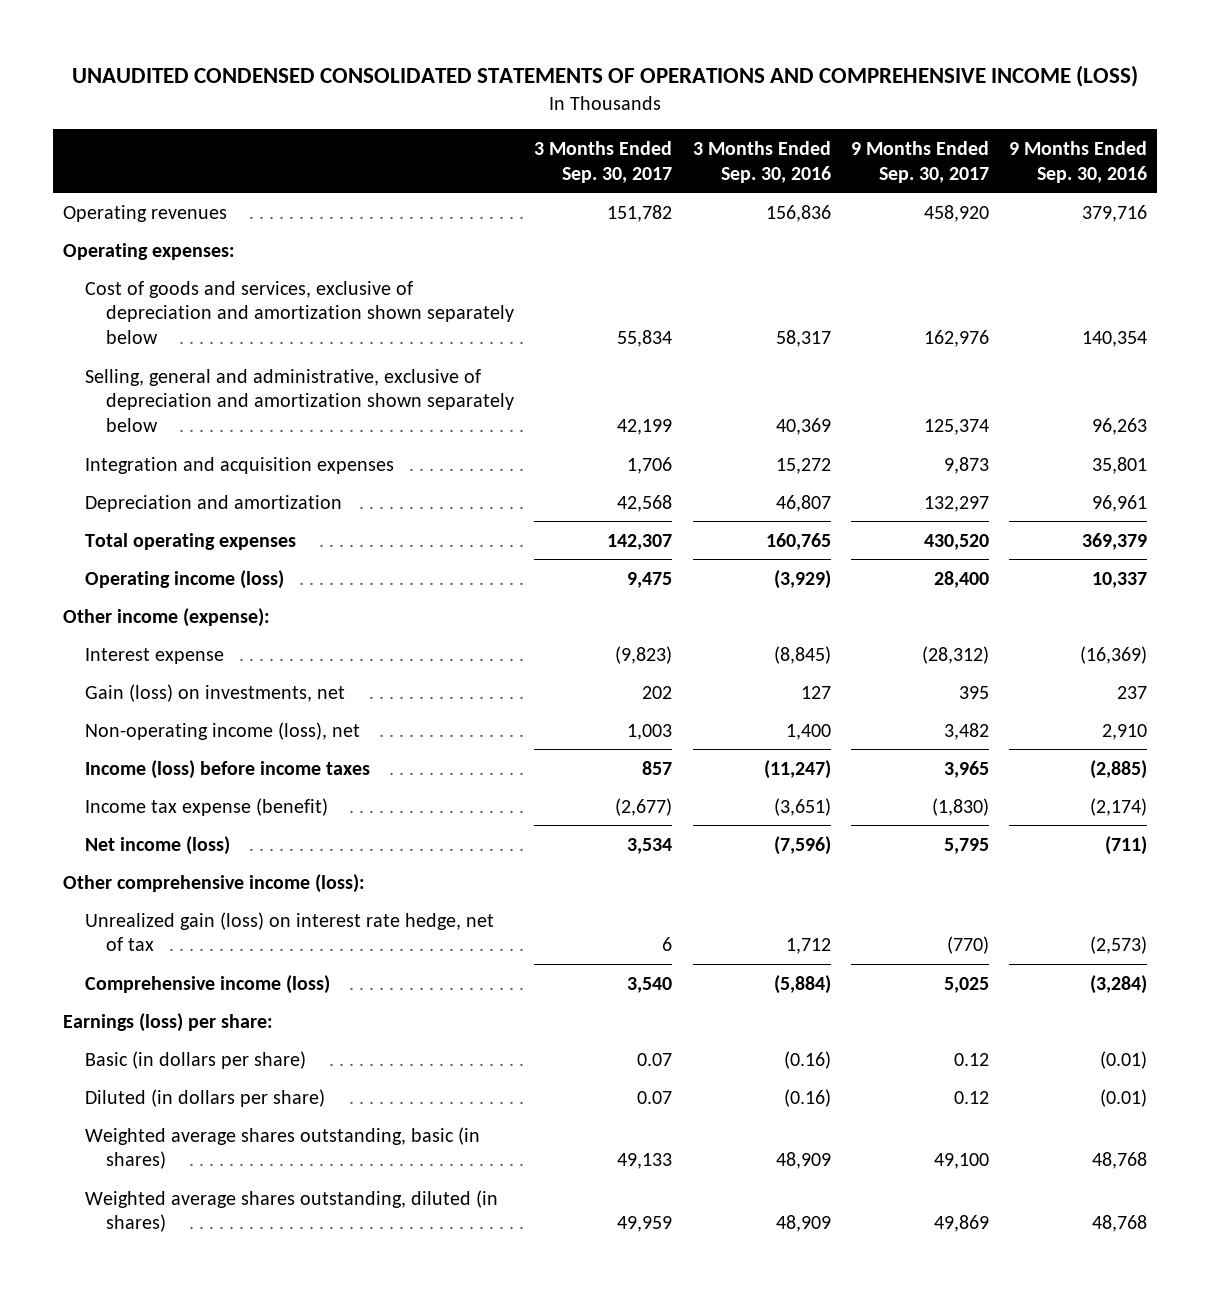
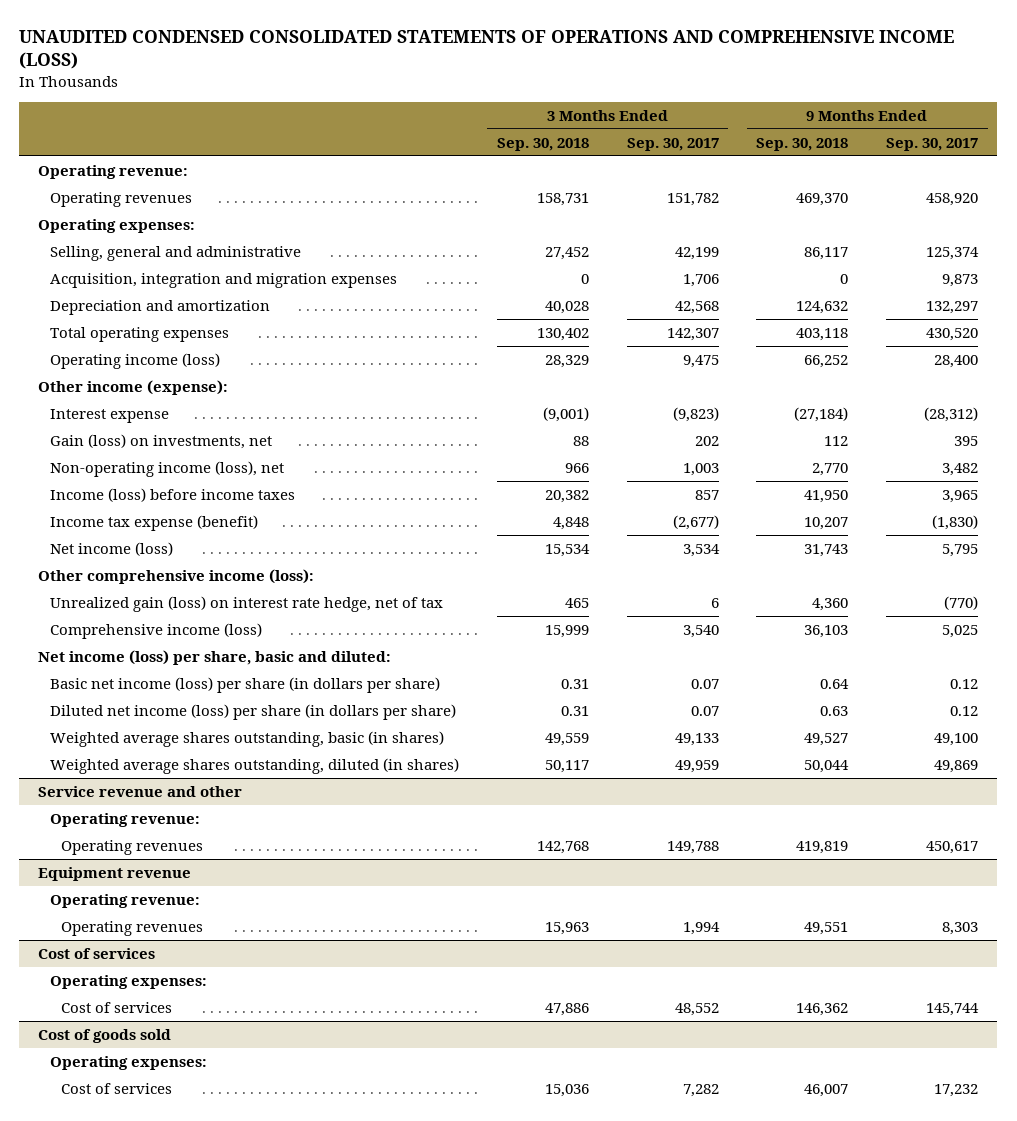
- | 3 Months Ended Sep. 30, 2017 | 3 Months Ended Sep. 30, 2016 | 9 Months Ended Sep. 30, 2017 | 9 Months Ended Sep. 30, 2016
+ | 3 Months Ended Sep. 30, 2018 | 3 Months Ended Sep. 30, 2017 | 9 Months Ended Sep. 30, 2018 | 9 Months Ended Sep. 30, 2017
+ Operating revenue:
- Cost of goods and services, exclusive of depreciation and amortization shown separately below | 55,834 | 58,317 | 162,976 | 140,354
- Selling, general and administrative, exclusive of depreciation and amortization shown separately below | 42,199 | 40,369 | 125,374 | 96,263
- Integration and acquisition expenses | 1,706 | 15,272 | 9,873 | 35,801
+ Selling, general and administrative | 27,452 | 42,199 | 86,117 | 125,374
+ Acquisition, integration and migration expenses | 0 | 1,706 | 0 | 9,873
- Earnings (loss) per share:
- Basic (in dollars per share) | 0.07 | (0.16) | 0.12 | (0.01)
- Diluted (in dollars per share) | 0.07 | (0.16) | 0.12 | (0.01)
+ Net income (loss) per share, basic and diluted:
+ Basic net income (loss) per share (in dollars per share) | 0.31 | 0.07 | 0.64 | 0.12
+ Diluted net income (loss) per share (in dollars per share) | 0.31 | 0.07 | 0.63 | 0.12
+ Service revenue and other
+ Operating revenue:
+ Operating revenues | 142,768 | 149,788 | 419,819 | 450,617
+ Equipment revenue
+ Operating revenue:
+ Operating revenues | 15,963 | 1,994 | 49,551 | 8,303
+ Cost of services
+ Operating expenses:
+ Cost of services | 47,886 | 48,552 | 146,362 | 145,744
+ Cost of goods sold
+ Operating expenses:
+ Cost of services | 15,036 | 7,282 | 46,007 | 17,232

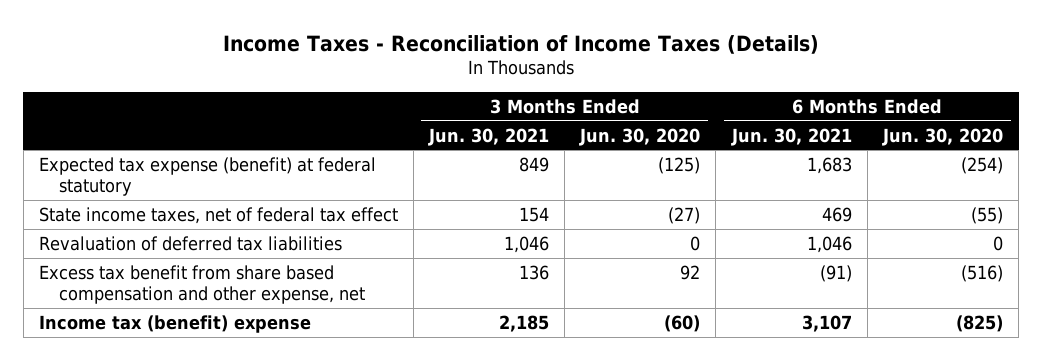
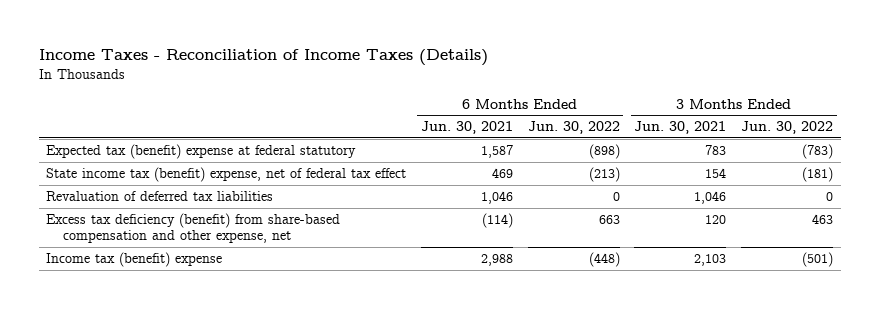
- | 3 Months Ended Jun. 30, 2021 | 3 Months Ended Jun. 30, 2020 | 6 Months Ended Jun. 30, 2021 | 6 Months Ended Jun. 30, 2020
+ | 6 Months Ended Jun. 30, 2021 | 6 Months Ended Jun. 30, 2022 | 3 Months Ended Jun. 30, 2021 | 3 Months Ended Jun. 30, 2022
- Expected tax expense (benefit) at federal statutory | 849 | (125) | 1,683 | (254)
- State income taxes, net of federal tax effect | 154 | (27) | 469 | (55)
+ Expected tax (benefit) expense at federal statutory | 1,587 | (898) | 783 | (783)
+ State income tax (benefit) expense, net of federal tax effect | 469 | (213) | 154 | (181)
- Excess tax benefit from share based compensation and other expense, net | 136 | 92 | (91) | (516)
- Income tax (benefit) expense | 2,185 | (60) | 3,107 | (825)
+ Excess tax deficiency (benefit) from share-based compensation and other expense, net | (114) | 663 | 120 | 463
+ Income tax (benefit) expense | 2,988 | (448) | 2,103 | (501)

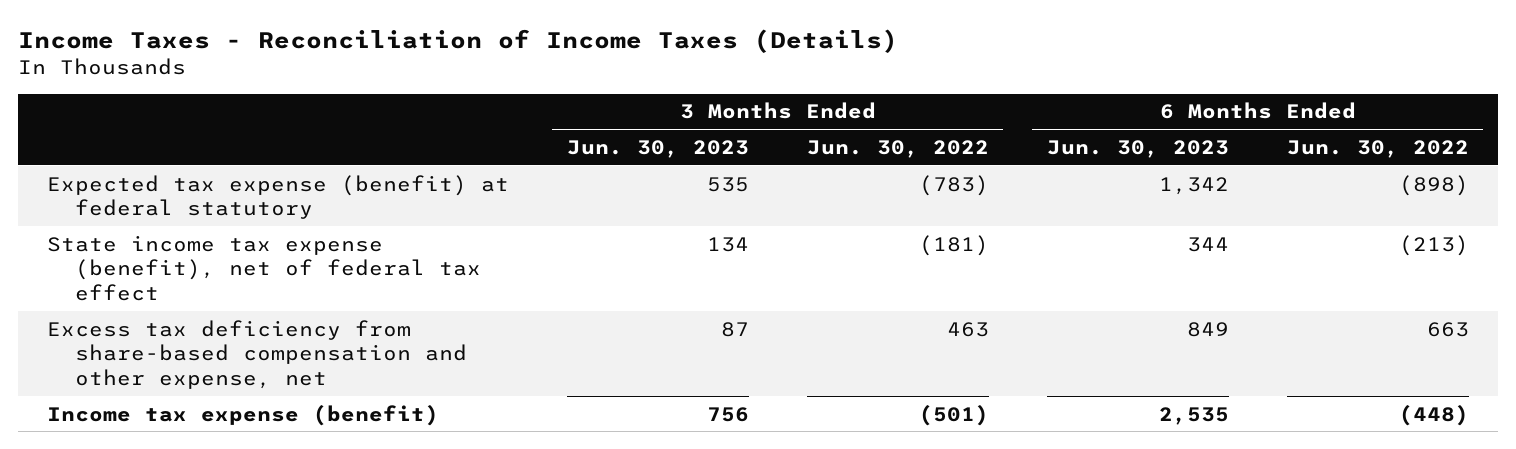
- | 6 Months Ended Jun. 30, 2021 | 6 Months Ended Jun. 30, 2022 | 3 Months Ended Jun. 30, 2021 | 3 Months Ended Jun. 30, 2022
+ | 3 Months Ended Jun. 30, 2023 | 3 Months Ended Jun. 30, 2022 | 6 Months Ended Jun. 30, 2023 | 6 Months Ended Jun. 30, 2022
- Expected tax (benefit) expense at federal statutory | 1,587 | (898) | 783 | (783)
- State income tax (benefit) expense, net of federal tax effect | 469 | (213) | 154 | (181)
- Revaluation of deferred tax liabilities | 1,046 | 0 | 1,046 | 0
- Excess tax deficiency (benefit) from share-based compensation and other expense, net | (114) | 663 | 120 | 463
- Income tax (benefit) expense | 2,988 | (448) | 2,103 | (501)
+ Expected tax expense (benefit) at federal statutory | 535 | (783) | 1,342 | (898)
+ State income tax expense (benefit), net of federal tax effect | 134 | (181) | 344 | (213)
+ Excess tax deficiency from share-based compensation and other expense, net | 87 | 463 | 849 | 663
+ Income tax expense (benefit) | 756 | (501) | 2,535 | (448)

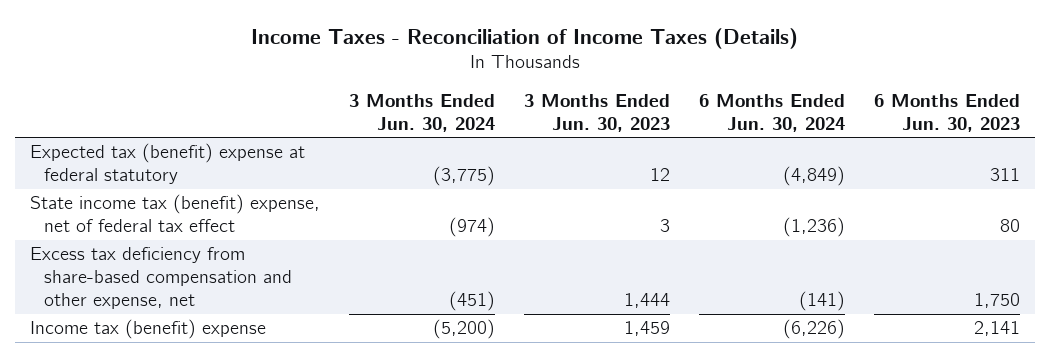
- | 3 Months Ended Jun. 30, 2023 | 3 Months Ended Jun. 30, 2022 | 6 Months Ended Jun. 30, 2023 | 6 Months Ended Jun. 30, 2022
+ | 3 Months Ended Jun. 30, 2024 | 3 Months Ended Jun. 30, 2023 | 6 Months Ended Jun. 30, 2024 | 6 Months Ended Jun. 30, 2023
- Expected tax expense (benefit) at federal statutory | 535 | (783) | 1,342 | (898)
- State income tax expense (benefit), net of federal tax effect | 134 | (181) | 344 | (213)
- Excess tax deficiency from share-based compensation and other expense, net | 87 | 463 | 849 | 663
- Income tax expense (benefit) | 756 | (501) | 2,535 | (448)
+ Expected tax (benefit) expense at federal statutory | (3,775) | 12 | (4,849) | 311
+ State income tax (benefit) expense, net of federal tax effect | (974) | 3 | (1,236) | 80
+ Excess tax deficiency from share-based compensation and other expense, net | (451) | 1,444 | (141) | 1,750
+ Income tax (benefit) expense | (5,200) | 1,459 | (6,226) | 2,141

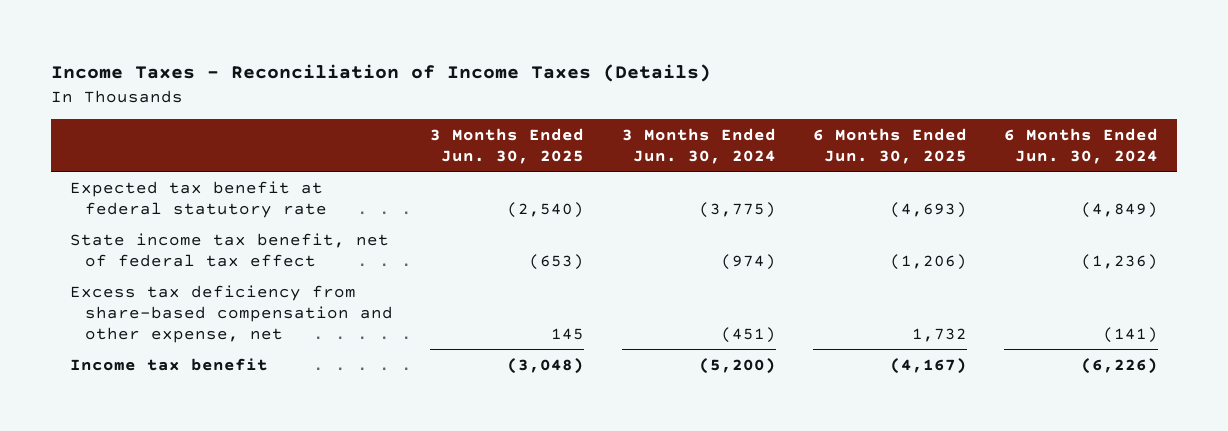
- | 3 Months Ended Jun. 30, 2024 | 3 Months Ended Jun. 30, 2023 | 6 Months Ended Jun. 30, 2024 | 6 Months Ended Jun. 30, 2023
+ | 3 Months Ended Jun. 30, 2025 | 3 Months Ended Jun. 30, 2024 | 6 Months Ended Jun. 30, 2025 | 6 Months Ended Jun. 30, 2024
- Expected tax (benefit) expense at federal statutory | (3,775) | 12 | (4,849) | 311
- State income tax (benefit) expense, net of federal tax effect | (974) | 3 | (1,236) | 80
+ Expected tax benefit at federal statutory rate | (2,540) | (3,775) | (4,693) | (4,849)
+ State income tax benefit, net of federal tax effect | (653) | (974) | (1,206) | (1,236)
- Income tax (benefit) expense | (5,200) | 1,459 | (6,226) | 2,141
+ Income tax benefit | (3,048) | (5,200) | (4,167) | (6,226)

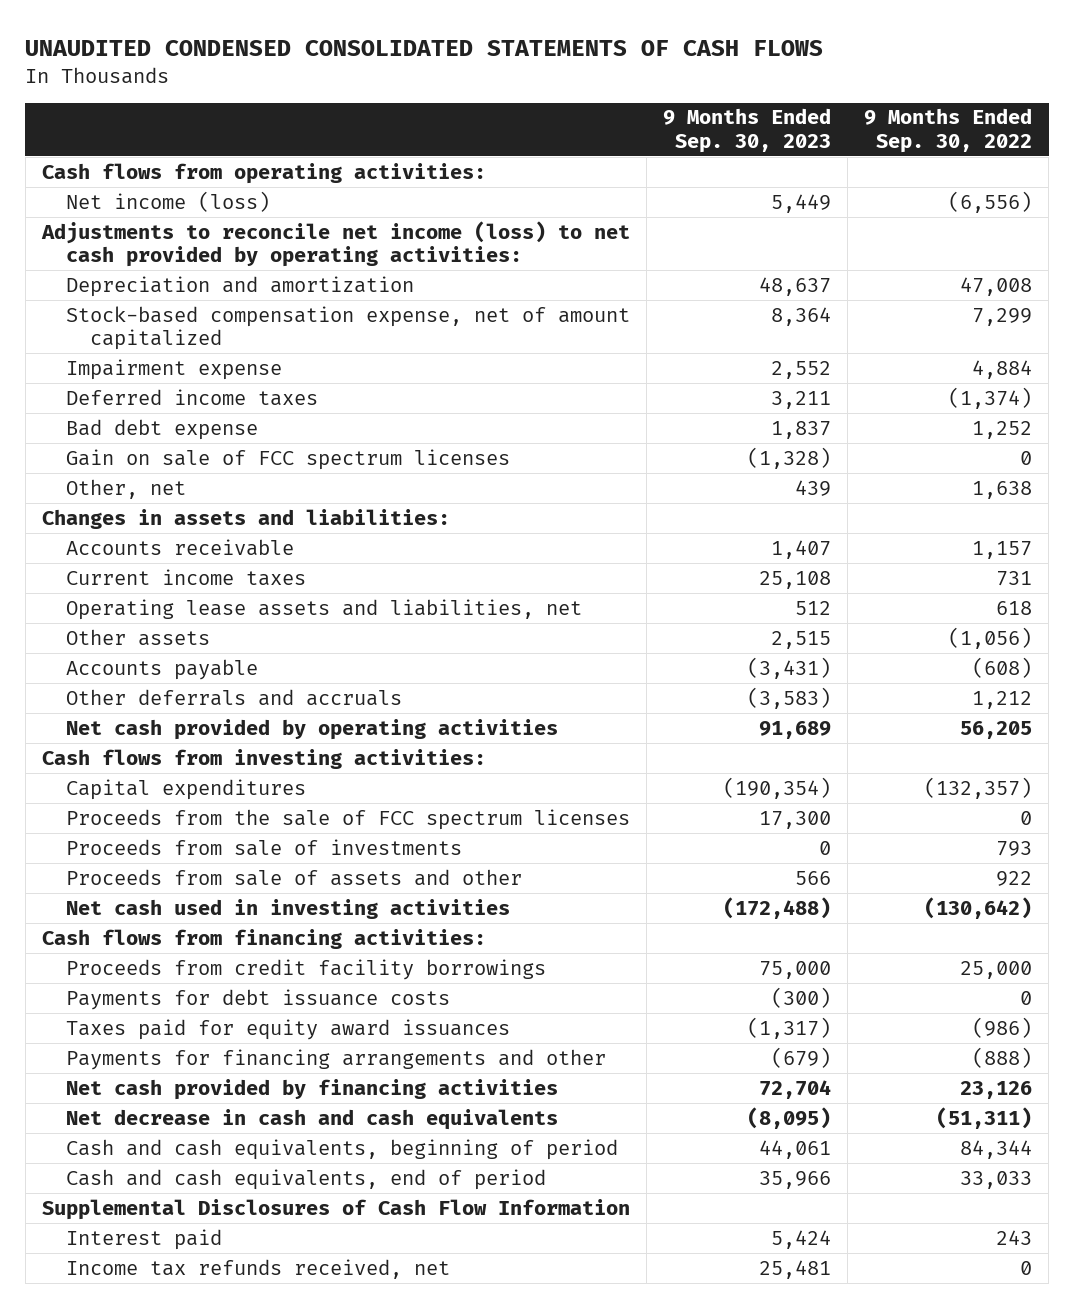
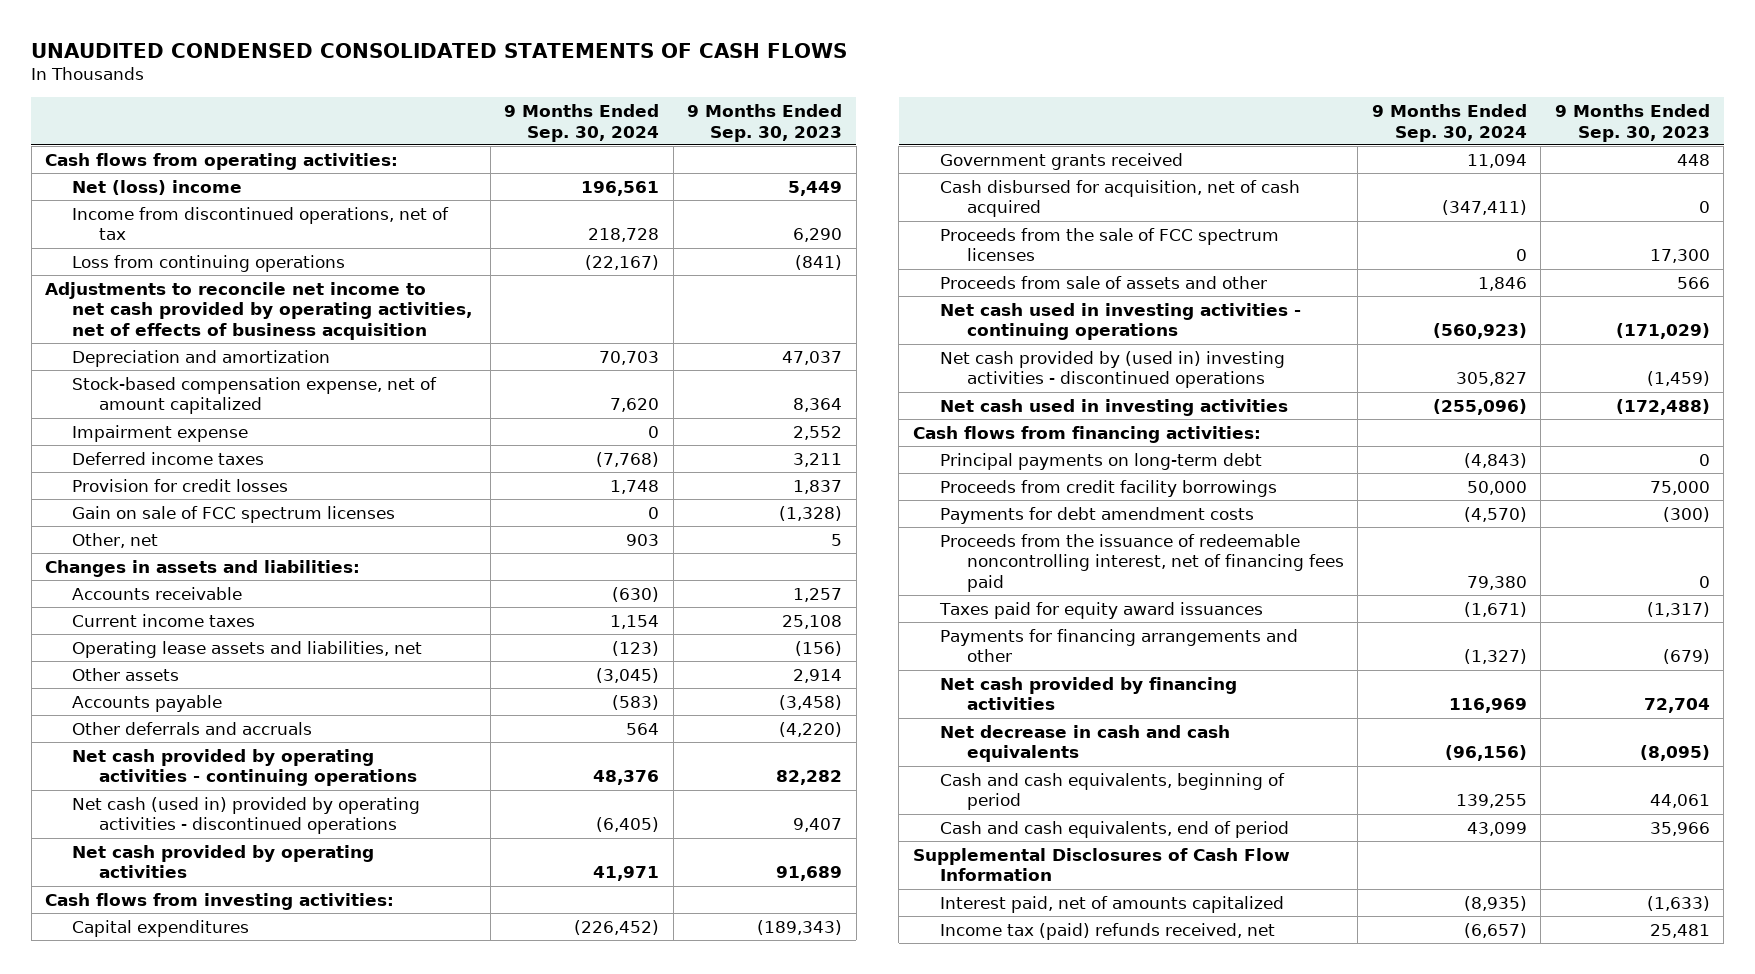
- | 9 Months Ended Sep. 30, 2023 | 9 Months Ended Sep. 30, 2022
+ | 9 Months Ended Sep. 30, 2024 | 9 Months Ended Sep. 30, 2023
- Net income (loss) | 5,449 | (6,556)
- Adjustments to reconcile net income (loss) to net cash provided by operating activities:
- Depreciation and amortization | 48,637 | 47,008
+ Net (loss) income | 196,561 | 5,449
+ Income from discontinued operations, net of tax | 218,728 | 6,290
+ Loss from continuing operations | (22,167) | (841)
+ Adjustments to reconcile net income to net cash provided by operating activities, net of effects of business acquisition
+ Depreciation and amortization | 70,703 | 47,037
- Bad debt expense | 1,837 | 1,252
+ Provision for credit losses | 1,748 | 1,837
- Other, net | 439 | 1,638
+ Other, net | 903 | 5
- Accounts receivable | 1,407 | 1,157
+ Accounts receivable | (630) | 1,257
- Operating lease assets and liabilities, net | 512 | 618
- Other assets | 2,515 | (1,056)
- Accounts payable | (3,431) | (608)
- Other deferrals and accruals | (3,583) | 1,212
+ Operating lease assets and liabilities, net | (123) | (156)
+ Other assets | (3,045) | 2,914
+ Accounts payable | (583) | (3,458)
+ Other deferrals and accruals | 564 | (4,220)
+ Net cash provided by operating activities - continuing operations | 48,376 | 82,282
+ Net cash (used in) provided by operating activities - discontinued operations | (6,405) | 9,407
- Capital expenditures | (190,354) | (132,357)
+ Capital expenditures | (226,452) | (189,343)
+ Government grants received | 11,094 | 448
+ Cash disbursed for acquisition, net of cash acquired | (347,411) | 0
- Proceeds from sale of investments | 0 | 793
+ Net cash used in investing activities - continuing operations | (560,923) | (171,029)
+ Net cash provided by (used in) investing activities - discontinued operations | 305,827 | (1,459)
+ Principal payments on long-term debt | (4,843) | 0
- Payments for debt issuance costs | (300) | 0
+ Payments for debt amendment costs | (4,570) | (300)
+ Proceeds from the issuance of redeemable noncontrolling interest, net of financing fees paid | 79,380 | 0
- Interest paid | 5,424 | 243
- Income tax refunds received, net | 25,481 | 0
+ Interest paid, net of amounts capitalized | (8,935) | (1,633)
+ Income tax (paid) refunds received, net | (6,657) | 25,481

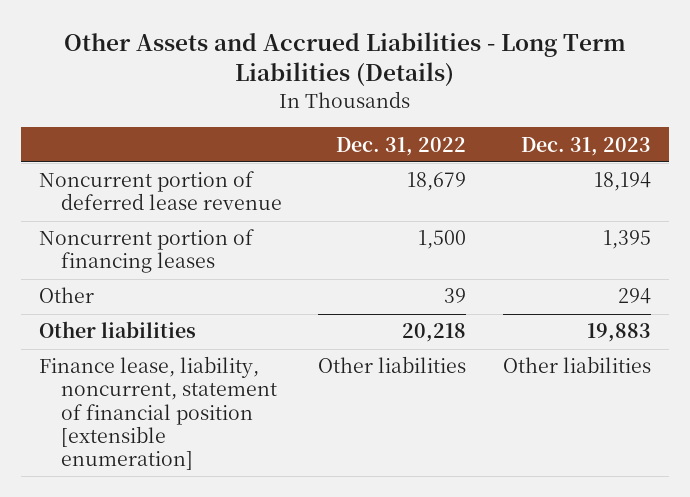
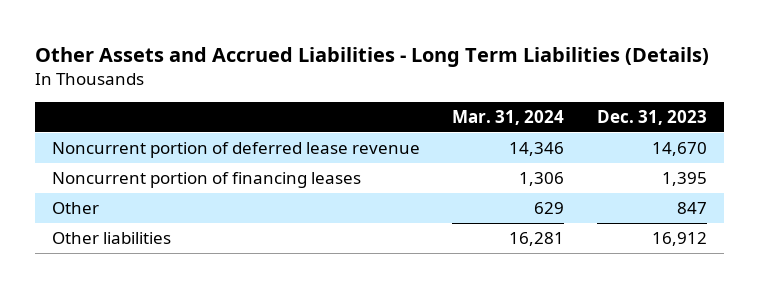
- | Dec. 31, 2022 | Dec. 31, 2023
+ | Mar. 31, 2024 | Dec. 31, 2023
- Noncurrent portion of deferred lease revenue | 18,679 | 18,194
+ Noncurrent portion of deferred lease revenue | 14,346 | 14,670
- Other | 39 | 294
- Other liabilities | 20,218 | 19,883
- Finance lease, liability, noncurrent, statement of financial position [extensible enumeration] | Other liabilities | Other liabilities
+ Other | 629 | 847
+ Other liabilities | 16,281 | 16,912

